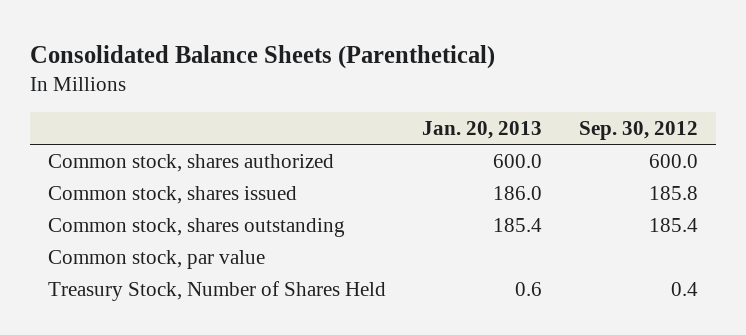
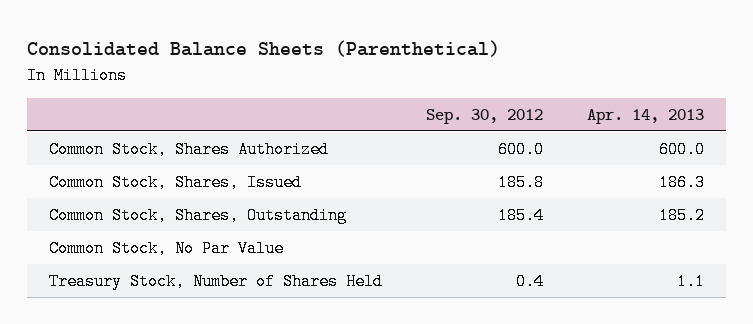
- | Jan. 20, 2013 | Sep. 30, 2012
+ | Sep. 30, 2012 | Apr. 14, 2013
- Common stock, shares authorized | 600.0 | 600.0
- Common stock, shares issued | 186.0 | 185.8
- Common stock, shares outstanding | 185.4 | 185.4
- Common stock, par value
+ Common Stock, Shares Authorized | 600.0 | 600.0
+ Common Stock, Shares, Issued | 185.8 | 186.3
+ Common Stock, Shares, Outstanding | 185.4 | 185.2
+ Common Stock, No Par Value

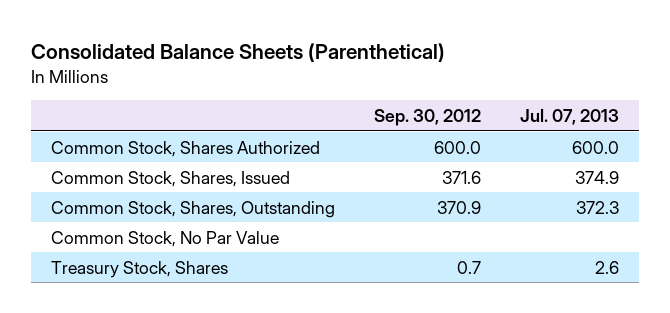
- | Sep. 30, 2012 | Apr. 14, 2013
+ | Sep. 30, 2012 | Jul. 07, 2013
- Common Stock, Shares, Issued | 185.8 | 186.3
- Common Stock, Shares, Outstanding | 185.4 | 185.2
+ Common Stock, Shares, Issued | 371.6 | 374.9
+ Common Stock, Shares, Outstanding | 370.9 | 372.3
- Treasury Stock, Number of Shares Held | 0.4 | 1.1
+ Treasury Stock, Shares | 0.7 | 2.6

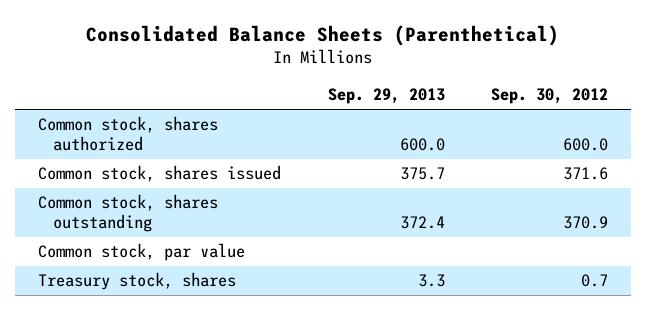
- | Sep. 30, 2012 | Jul. 07, 2013
+ | Sep. 29, 2013 | Sep. 30, 2012
- Common Stock, Shares Authorized | 600.0 | 600.0
- Common Stock, Shares, Issued | 371.6 | 374.9
- Common Stock, Shares, Outstanding | 370.9 | 372.3
- Common Stock, No Par Value
- Treasury Stock, Shares | 0.7 | 2.6
+ Common stock, shares authorized | 600.0 | 600.0
+ Common stock, shares issued | 375.7 | 371.6
+ Common stock, shares outstanding | 372.4 | 370.9
+ Common stock, par value
+ Treasury stock, shares | 3.3 | 0.7

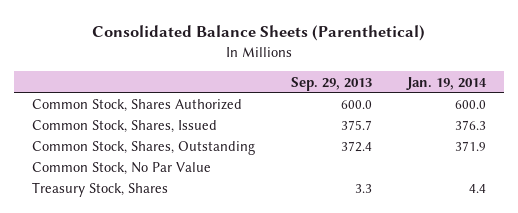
- | Sep. 29, 2013 | Sep. 30, 2012
+ | Sep. 29, 2013 | Jan. 19, 2014
- Common stock, shares authorized | 600.0 | 600.0
- Common stock, shares issued | 375.7 | 371.6
- Common stock, shares outstanding | 372.4 | 370.9
- Common stock, par value
- Treasury stock, shares | 3.3 | 0.7
+ Common Stock, Shares Authorized | 600.0 | 600.0
+ Common Stock, Shares, Issued | 375.7 | 376.3
+ Common Stock, Shares, Outstanding | 372.4 | 371.9
+ Common Stock, No Par Value
+ Treasury Stock, Shares | 3.3 | 4.4

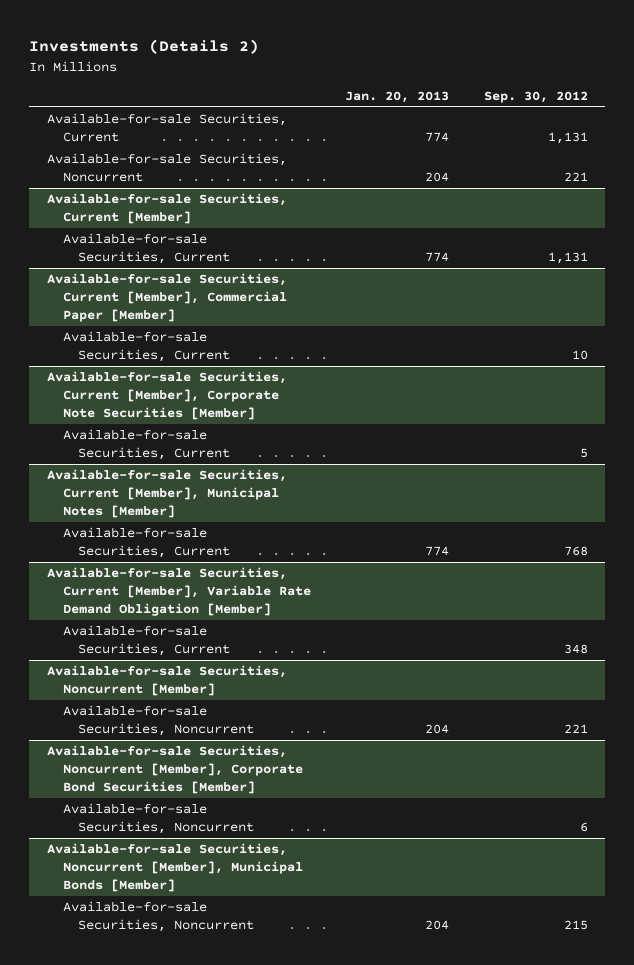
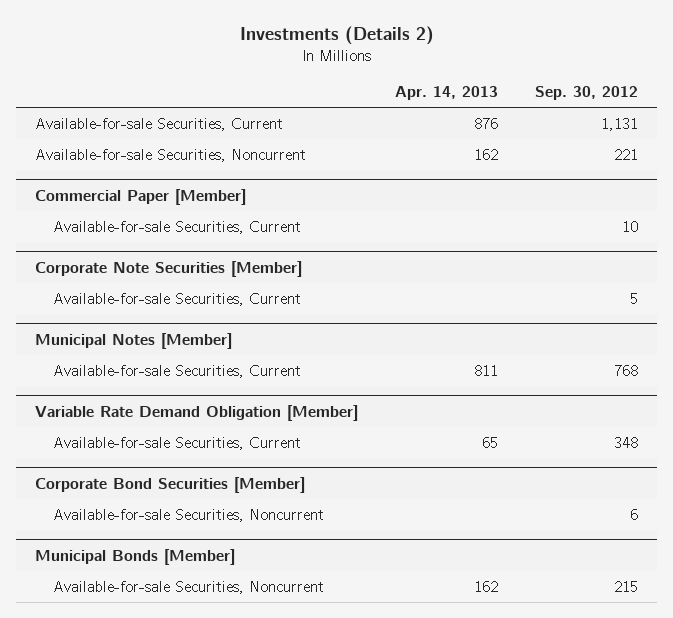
- | Jan. 20, 2013 | Sep. 30, 2012
+ | Apr. 14, 2013 | Sep. 30, 2012
- Available-for-sale Securities, Current [Member]
- Available-for-sale Securities, Current | 774 | 1,131
- Available-for-sale Securities, Current [Member], Commercial Paper [Member]
+ Commercial Paper [Member]
- Available-for-sale Securities, Current [Member], Corporate Note Securities [Member]
+ Corporate Note Securities [Member]
- Available-for-sale Securities, Current [Member], Municipal Notes [Member]
+ Municipal Notes [Member]
- Available-for-sale Securities, Current [Member], Variable Rate Demand Obligation [Member]
+ Variable Rate Demand Obligation [Member]
- Available-for-sale Securities, Noncurrent [Member]
- Available-for-sale Securities, Noncurrent | 204 | 221
- Available-for-sale Securities, Noncurrent [Member], Corporate Bond Securities [Member]
+ Corporate Bond Securities [Member]
- Available-for-sale Securities, Noncurrent [Member], Municipal Bonds [Member]
+ Municipal Bonds [Member]

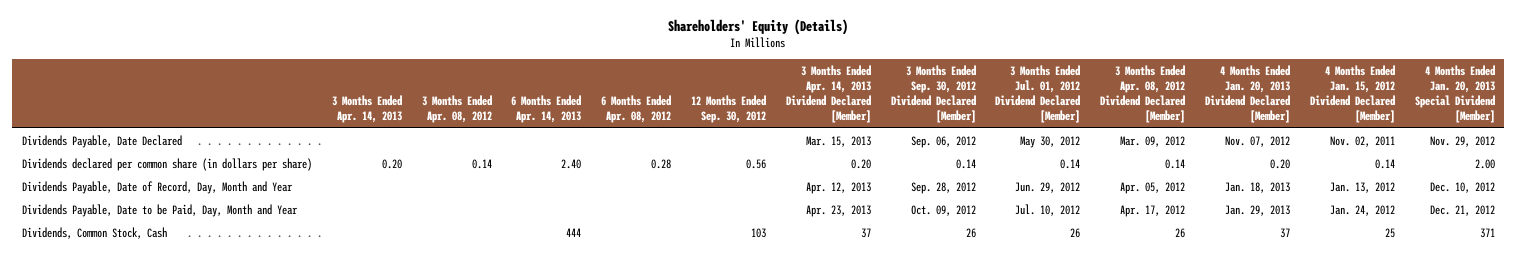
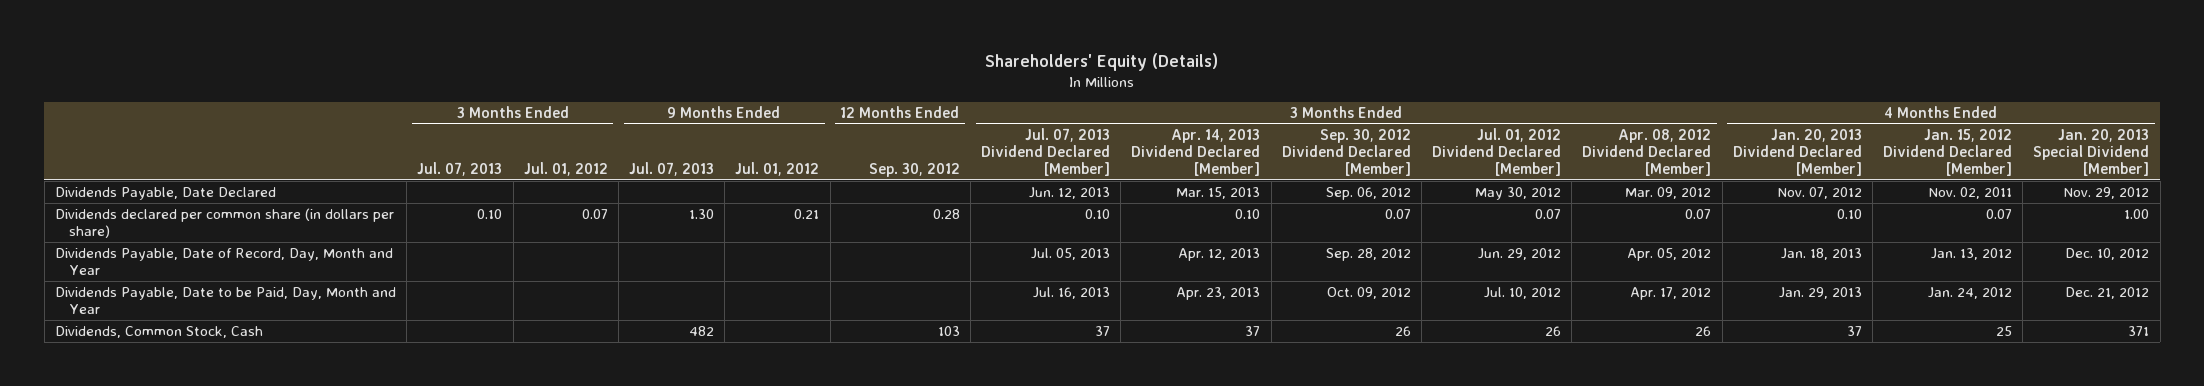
- | 3 Months Ended Apr. 14, 2013 | 3 Months Ended Apr. 08, 2012 | 6 Months Ended Apr. 14, 2013 | 6 Months Ended Apr. 08, 2012 | 12 Months Ended Sep. 30, 2012 | 3 Months Ended Apr. 14, 2013 Dividend Declared [Member] | 3 Months Ended Sep. 30, 2012 Dividend Declared [Member] | 3 Months Ended Jul. 01, 2012 Dividend Declared [Member] | 3 Months Ended Apr. 08, 2012 Dividend Declared [Member] | 4 Months Ended Jan. 20, 2013 Dividend Declared [Member] | 4 Months Ended Jan. 15, 2012 Dividend Declared [Member] | 4 Months Ended Jan. 20, 2013 Special Dividend [Member]
+ | 3 Months Ended Jul. 07, 2013 | 3 Months Ended Jul. 01, 2012 | 9 Months Ended Jul. 07, 2013 | 9 Months Ended Jul. 01, 2012 | 12 Months Ended Sep. 30, 2012 | 3 Months Ended Jul. 07, 2013 Dividend Declared [Member] | 3 Months Ended Apr. 14, 2013 Dividend Declared [Member] | 3 Months Ended Sep. 30, 2012 Dividend Declared [Member] | 3 Months Ended Jul. 01, 2012 Dividend Declared [Member] | 3 Months Ended Apr. 08, 2012 Dividend Declared [Member] | 4 Months Ended Jan. 20, 2013 Dividend Declared [Member] | 4 Months Ended Jan. 15, 2012 Dividend Declared [Member] | 4 Months Ended Jan. 20, 2013 Special Dividend [Member]
- Dividends declared per common share (in dollars per share) | 0.20 | 0.14 | 2.40 | 0.28 | 0.56 | 0.20 | 0.14 | 0.14 | 0.14 | 0.20 | 0.14 | 2.00
+ Dividends declared per common share (in dollars per share) | 0.10 | 0.07 | 1.30 | 0.21 | 0.28 | 0.10 | 0.10 | 0.07 | 0.07 | 0.07 | 0.10 | 0.07 | 1.00

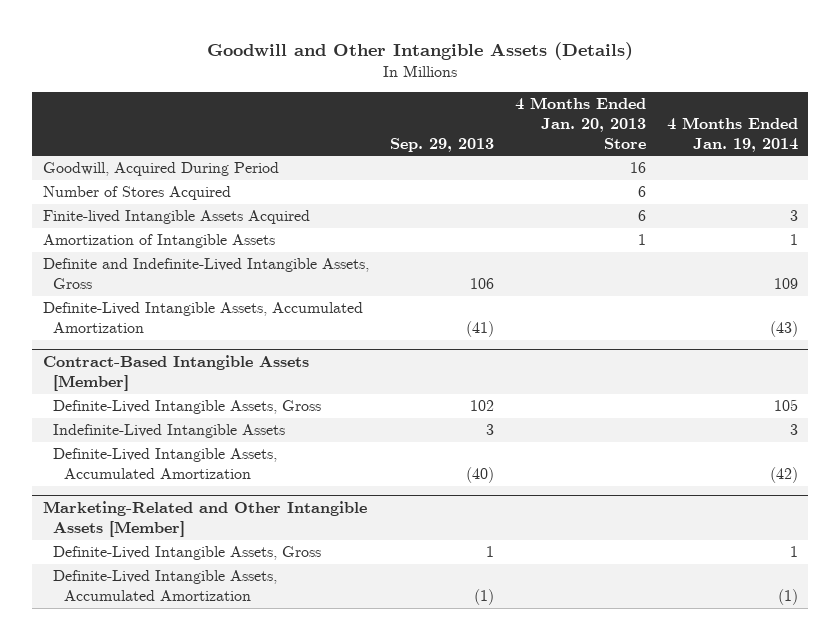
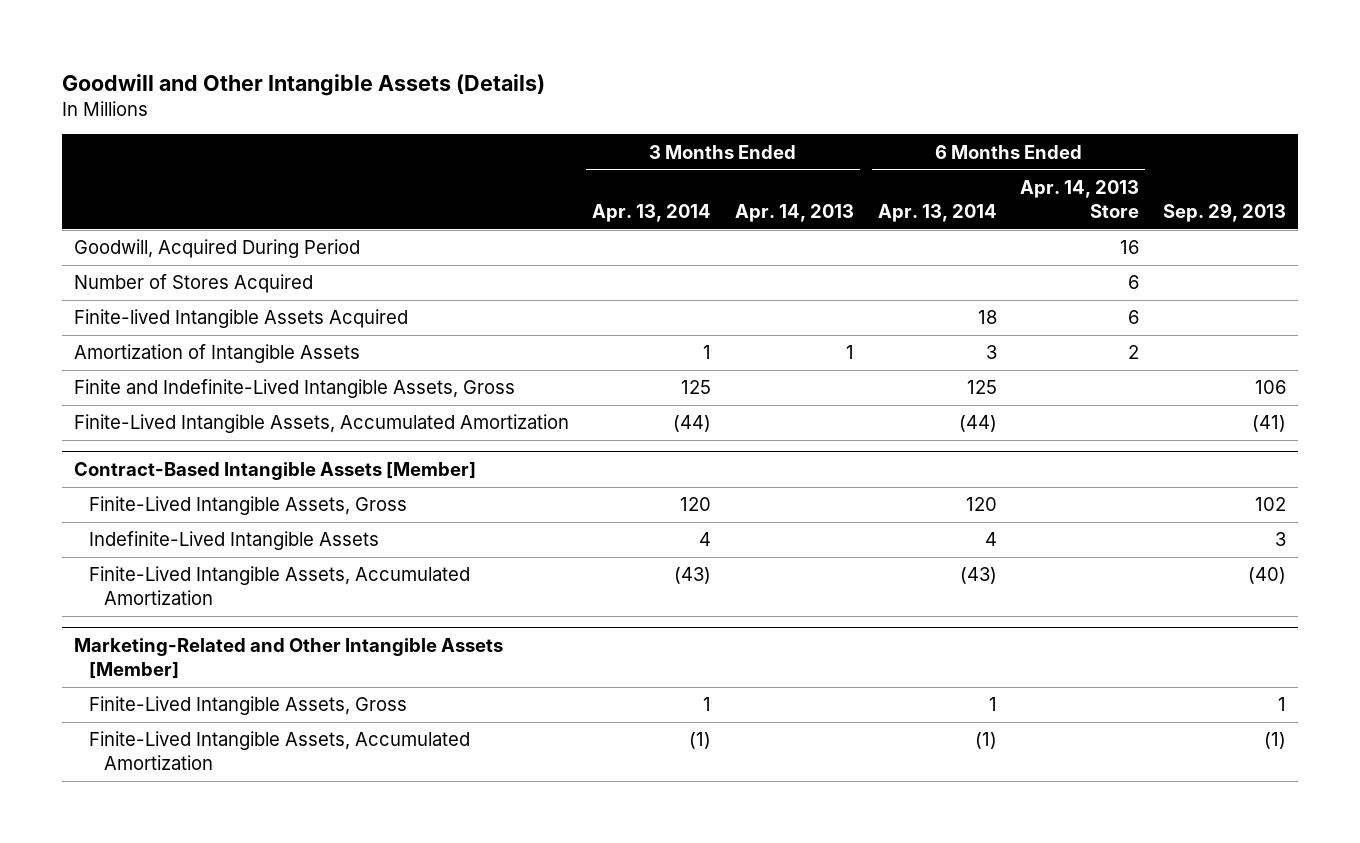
- | Sep. 29, 2013 | 4 Months Ended Jan. 20, 2013 Store | 4 Months Ended Jan. 19, 2014
+ | 3 Months Ended Apr. 13, 2014 | 3 Months Ended Apr. 14, 2013 | 6 Months Ended Apr. 13, 2014 | 6 Months Ended Apr. 14, 2013 Store | Sep. 29, 2013
- Definite and Indefinite-Lived Intangible Assets, Gross | 106 | | 109
- Definite-Lived Intangible Assets, Accumulated Amortization | (41) | | (43)
+ Finite and Indefinite-Lived Intangible Assets, Gross | 125 | | 125 | | 106
+ Finite-Lived Intangible Assets, Accumulated Amortization | (44) | | (44) | | (41)
@ Contract-Based Intangible Assets [Member]
- Definite-Lived Intangible Assets, Gross | 102 | | 105
+ Finite-Lived Intangible Assets, Gross | 120 | | 120 | | 102
- Definite-Lived Intangible Assets, Accumulated Amortization | (40) | | (42)
+ Finite-Lived Intangible Assets, Accumulated Amortization | (43) | | (43) | | (40)
@ Marketing-Related and Other Intangible Assets [Member]
- Definite-Lived Intangible Assets, Gross | 1 | | 1
- Definite-Lived Intangible Assets, Accumulated Amortization | (1) | | (1)
+ Finite-Lived Intangible Assets, Gross | 1 | | 1 | | 1
+ Finite-Lived Intangible Assets, Accumulated Amortization | (1) | | (1) | | (1)

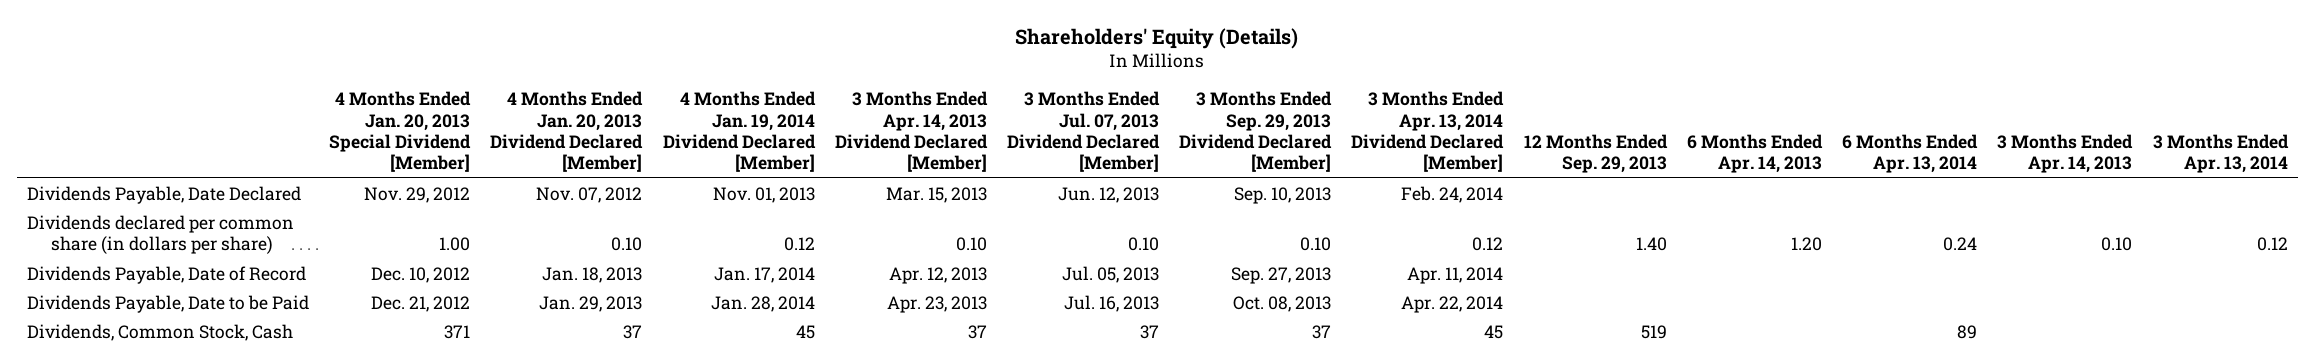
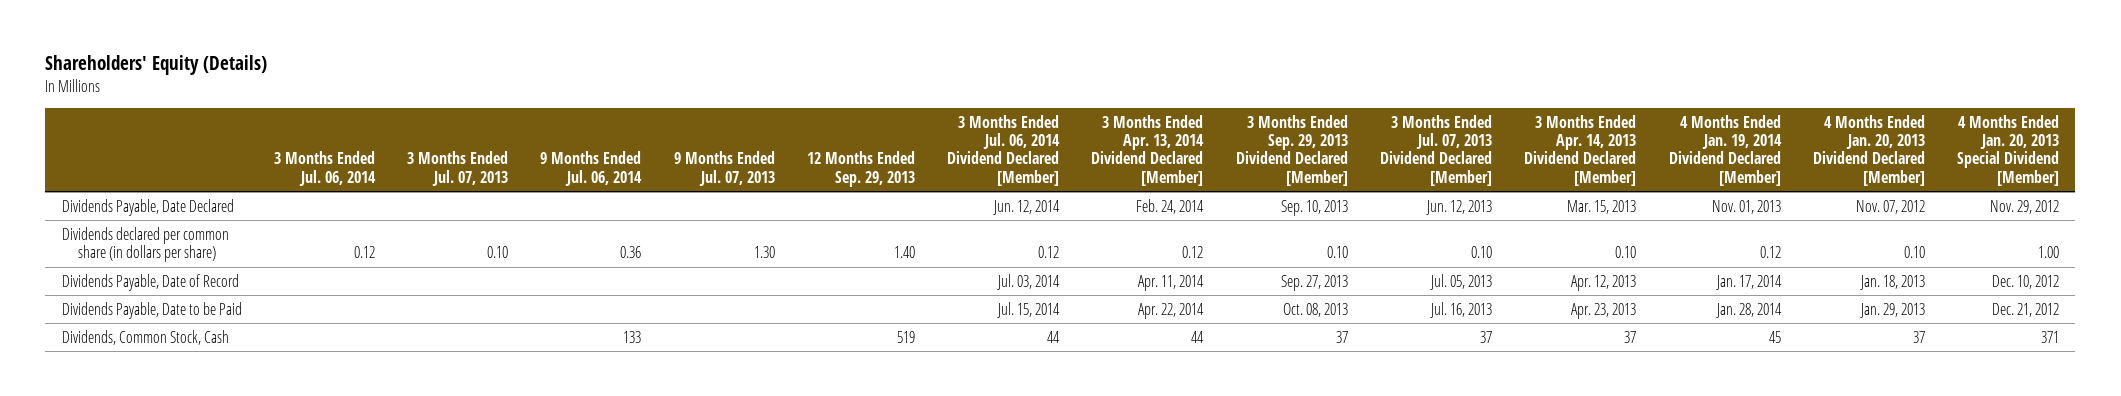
- | 4 Months Ended Jan. 20, 2013 Special Dividend [Member] | 4 Months Ended Jan. 20, 2013 Dividend Declared [Member] | 4 Months Ended Jan. 19, 2014 Dividend Declared [Member] | 3 Months Ended Apr. 14, 2013 Dividend Declared [Member] | 3 Months Ended Jul. 07, 2013 Dividend Declared [Member] | 3 Months Ended Sep. 29, 2013 Dividend Declared [Member] | 3 Months Ended Apr. 13, 2014 Dividend Declared [Member] | 12 Months Ended Sep. 29, 2013 | 6 Months Ended Apr. 14, 2013 | 6 Months Ended Apr. 13, 2014 | 3 Months Ended Apr. 14, 2013 | 3 Months Ended Apr. 13, 2014
+ | 3 Months Ended Jul. 06, 2014 | 3 Months Ended Jul. 07, 2013 | 9 Months Ended Jul. 06, 2014 | 9 Months Ended Jul. 07, 2013 | 12 Months Ended Sep. 29, 2013 | 3 Months Ended Jul. 06, 2014 Dividend Declared [Member] | 3 Months Ended Apr. 13, 2014 Dividend Declared [Member] | 3 Months Ended Sep. 29, 2013 Dividend Declared [Member] | 3 Months Ended Jul. 07, 2013 Dividend Declared [Member] | 3 Months Ended Apr. 14, 2013 Dividend Declared [Member] | 4 Months Ended Jan. 19, 2014 Dividend Declared [Member] | 4 Months Ended Jan. 20, 2013 Dividend Declared [Member] | 4 Months Ended Jan. 20, 2013 Special Dividend [Member]
- Dividends, Common Stock, Cash | 371 | 37 | 45 | 37 | 37 | 37 | 45 | 519 | | 89 | |
+ Dividends, Common Stock, Cash | | | 133 | | 519 | 44 | 44 | 37 | 37 | 37 | 45 | 37 | 371

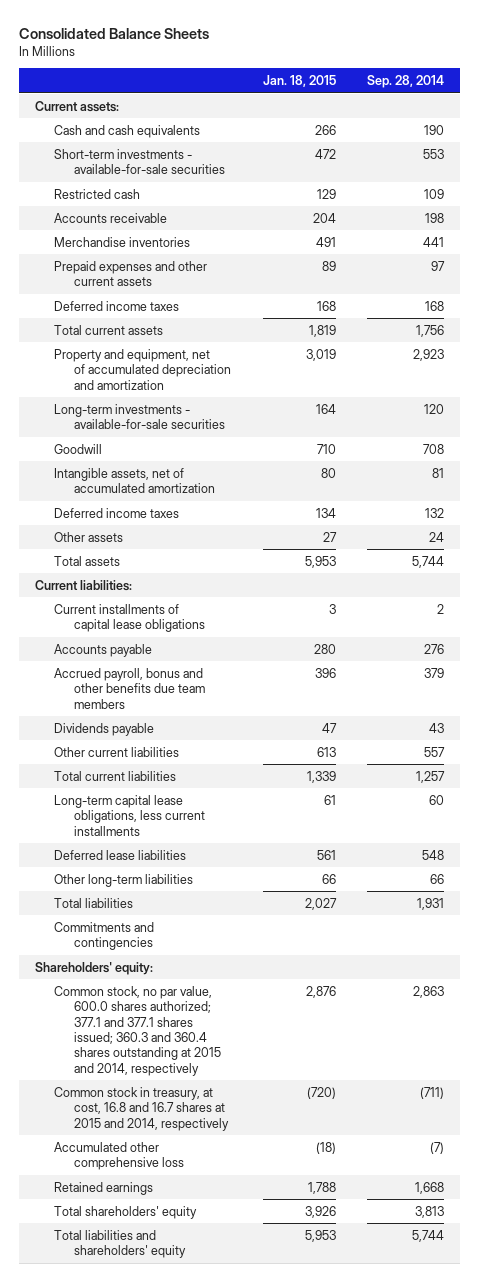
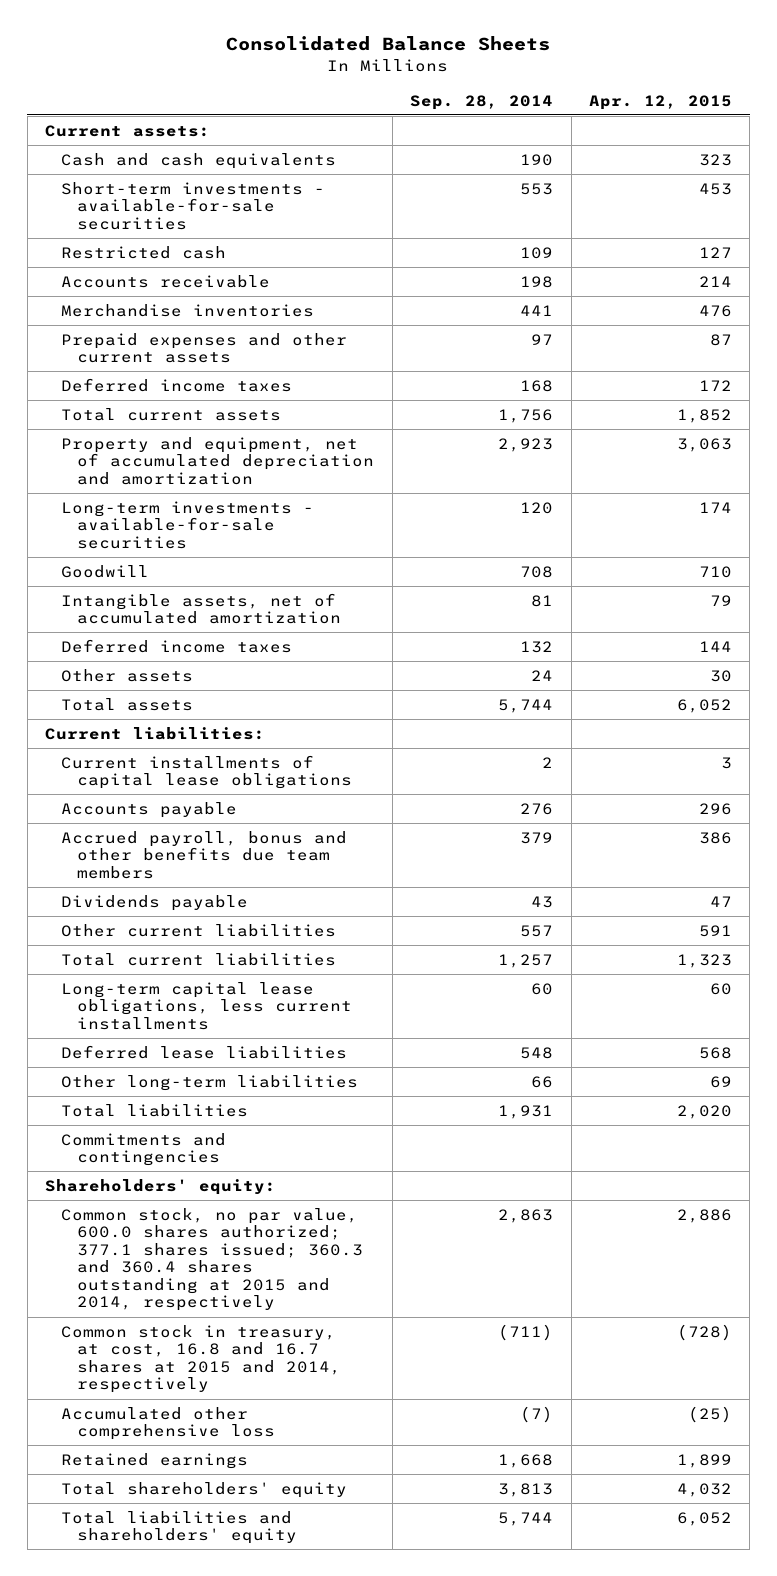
- | Jan. 18, 2015 | Sep. 28, 2014
+ | Sep. 28, 2014 | Apr. 12, 2015
- Common stock, no par value, 600.0 shares authorized; 377.1 and 377.1 shares issued; 360.3 and 360.4 shares outstanding at 2015 and 2014, respectively | 2,876 | 2,863
+ Common stock, no par value, 600.0 shares authorized; 377.1 shares issued; 360.3 and 360.4 shares outstanding at 2015 and 2014, respectively | 2,863 | 2,886

